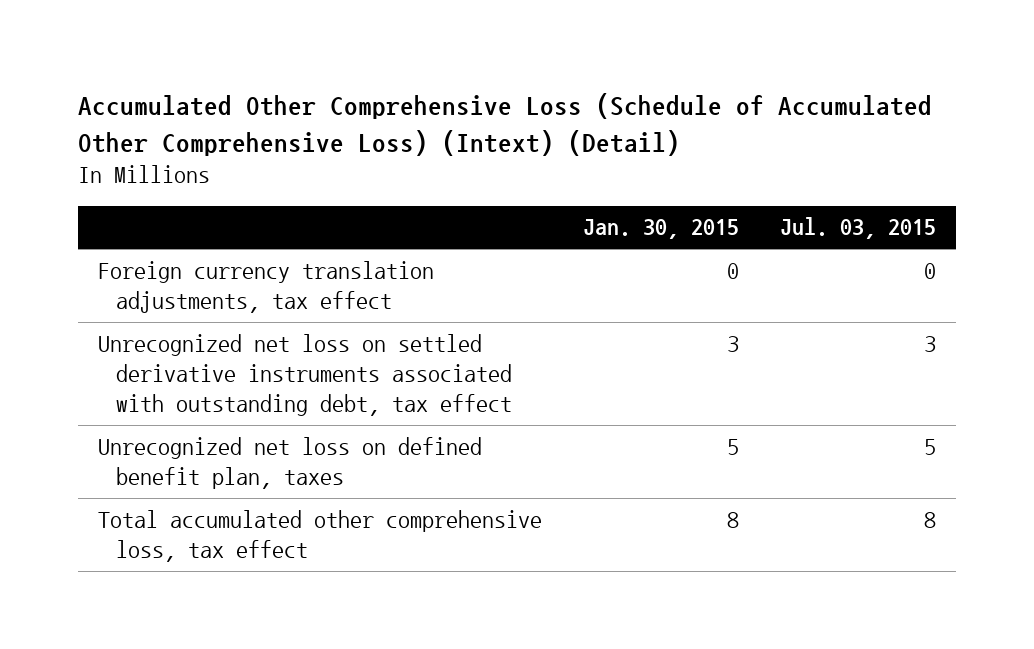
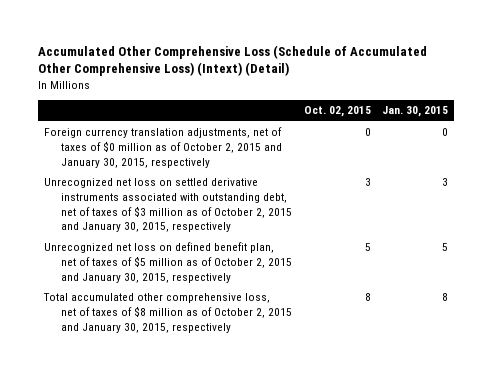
- | Jan. 30, 2015 | Jul. 03, 2015
+ | Oct. 02, 2015 | Jan. 30, 2015
- Foreign currency translation adjustments, tax effect | 0 | 0
- Unrecognized net loss on settled derivative instruments associated with outstanding debt, tax effect | 3 | 3
- Unrecognized net loss on defined benefit plan, taxes | 5 | 5
- Total accumulated other comprehensive loss, tax effect | 8 | 8
+ Foreign currency translation adjustments, net of taxes of $0 million as of October 2, 2015 and January 30, 2015, respectively | 0 | 0
+ Unrecognized net loss on settled derivative instruments associated with outstanding debt, net of taxes of $3 million as of October 2, 2015 and January 30, 2015, respectively | 3 | 3
+ Unrecognized net loss on defined benefit plan, net of taxes of $5 million as of October 2, 2015 and January 30, 2015, respectively | 5 | 5
+ Total accumulated other comprehensive loss, net of taxes of $8 million as of October 2, 2015 and January 30, 2015, respectively | 8 | 8

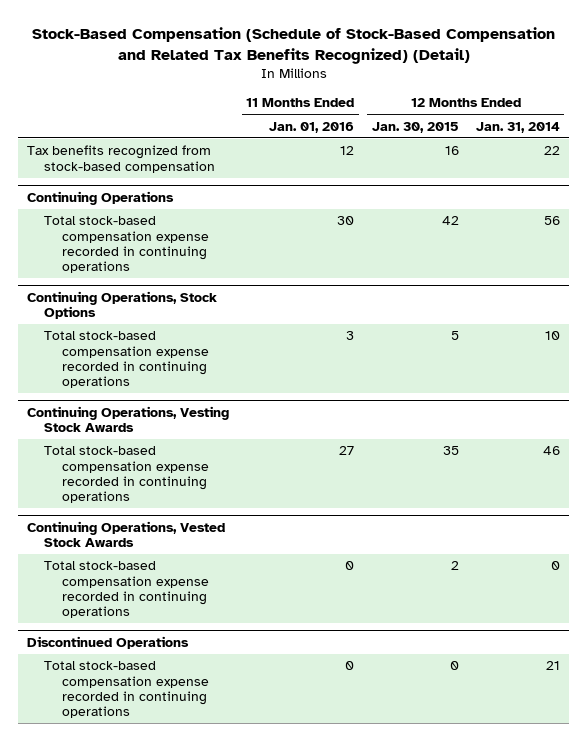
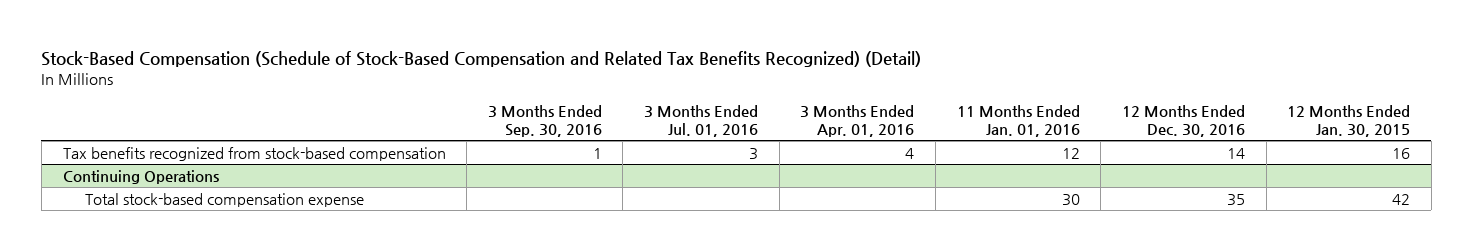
- | 11 Months Ended Jan. 01, 2016 | 12 Months Ended Jan. 30, 2015 | 12 Months Ended Jan. 31, 2014
+ | 3 Months Ended Sep. 30, 2016 | 3 Months Ended Jul. 01, 2016 | 3 Months Ended Apr. 01, 2016 | 11 Months Ended Jan. 01, 2016 | 12 Months Ended Dec. 30, 2016 | 12 Months Ended Jan. 30, 2015
@ Continuing Operations
- Total stock-based compensation expense recorded in continuing operations | 30 | 42 | 56
- Continuing Operations, Stock Options
- Total stock-based compensation expense recorded in continuing operations | 3 | 5 | 10
- Continuing Operations, Vesting Stock Awards
- Total stock-based compensation expense recorded in continuing operations | 27 | 35 | 46
- Continuing Operations, Vested Stock Awards
- Total stock-based compensation expense recorded in continuing operations | 0 | 2 | 0
- Discontinued Operations
- Total stock-based compensation expense recorded in continuing operations | 0 | 0 | 21
@ Continuing Operations
+ Total stock-based compensation expense | | | | 30 | 35 | 42

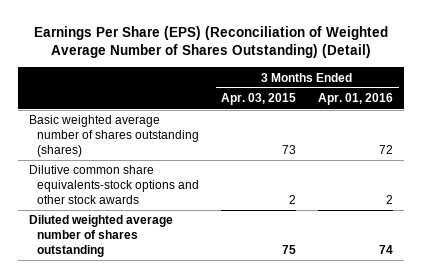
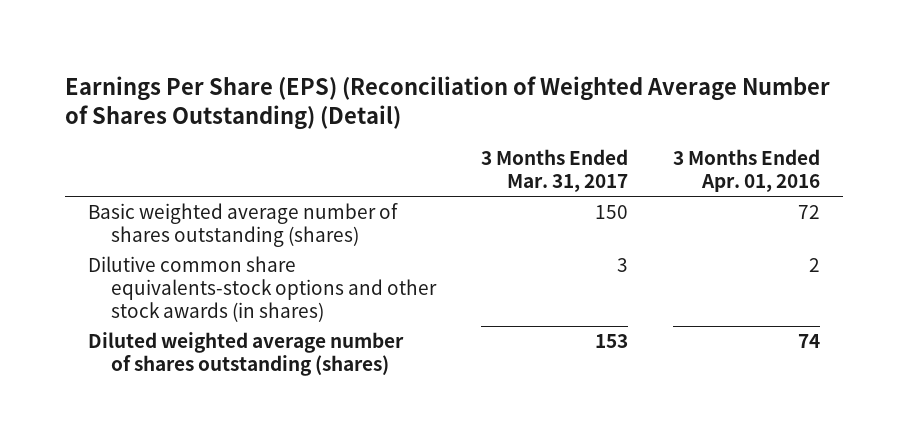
- | 3 Months Ended Apr. 03, 2015 | 3 Months Ended Apr. 01, 2016
+ | 3 Months Ended Mar. 31, 2017 | 3 Months Ended Apr. 01, 2016
- Dilutive common share equivalents-stock options and other stock awards | 2 | 2
- Diluted weighted average number of shares outstanding | 75 | 74
+ Dilutive common share equivalents-stock options and other stock awards (in shares) | 3 | 2
+ Diluted weighted average number of shares outstanding (shares) | 153 | 74

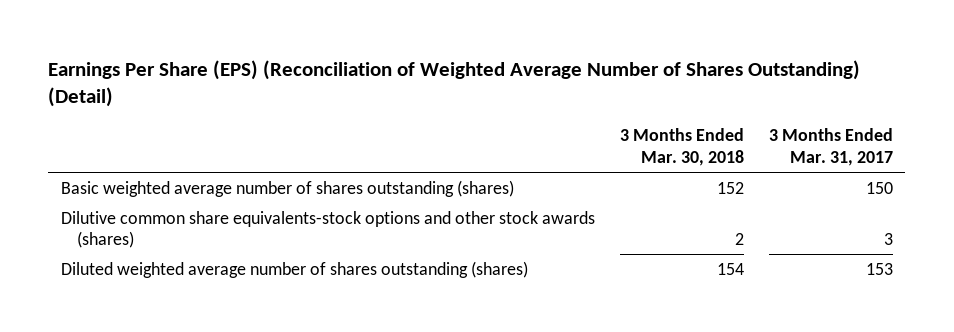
- | 3 Months Ended Mar. 31, 2017 | 3 Months Ended Apr. 01, 2016
+ | 3 Months Ended Mar. 30, 2018 | 3 Months Ended Mar. 31, 2017
- Dilutive common share equivalents-stock options and other stock awards (in shares) | 3 | 2
+ Dilutive common share equivalents-stock options and other stock awards (shares) | 2 | 3

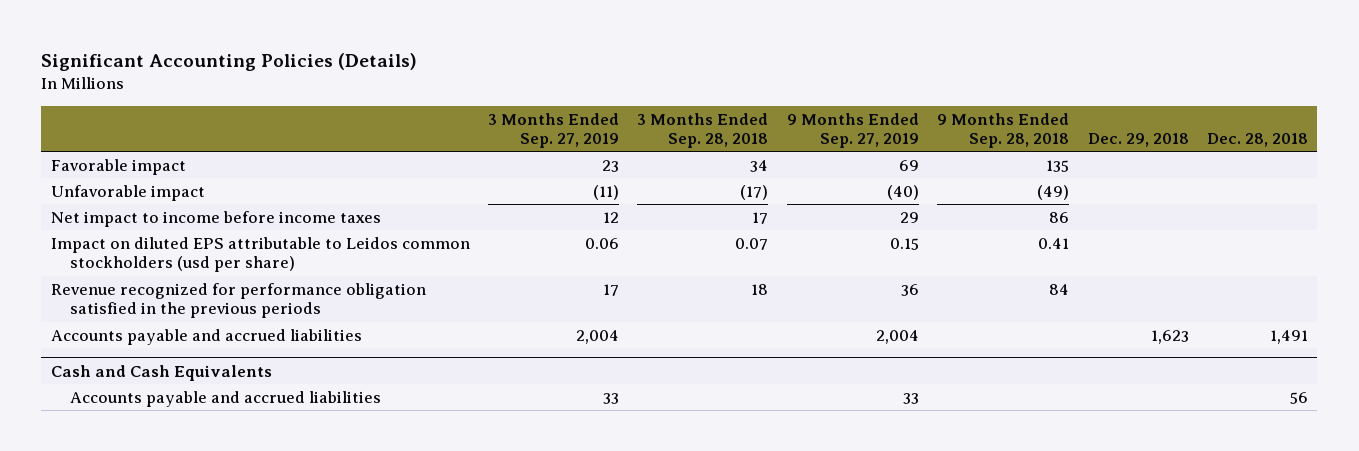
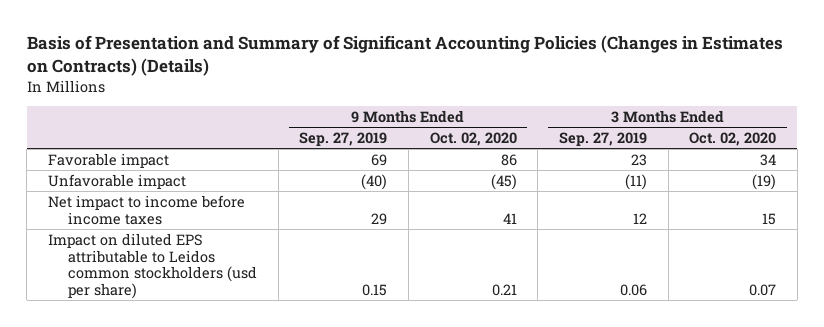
- Significant Accounting Policies (Details)
+ Basis of Presentation and Summary of Significant Accounting Policies (Changes in Estimates on Contracts) (Details)
- | 3 Months Ended Sep. 27, 2019 | 3 Months Ended Sep. 28, 2018 | 9 Months Ended Sep. 27, 2019 | 9 Months Ended Sep. 28, 2018 | Dec. 29, 2018 | Dec. 28, 2018
+ | 9 Months Ended Sep. 27, 2019 | 9 Months Ended Oct. 02, 2020 | 3 Months Ended Sep. 27, 2019 | 3 Months Ended Oct. 02, 2020
- Revenue recognized for performance obligation satisfied in the previous periods | 17 | 18 | 36 | 84 | |
- Accounts payable and accrued liabilities | 2,004 | | 2,004 | | 1,623 | 1,491
- Cash and Cash Equivalents
- Accounts payable and accrued liabilities | 33 | | 33 | | | 56

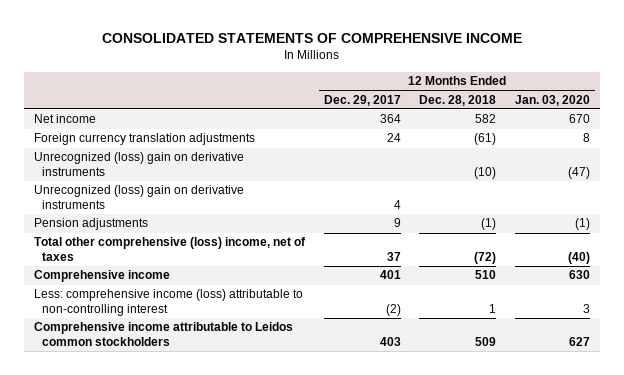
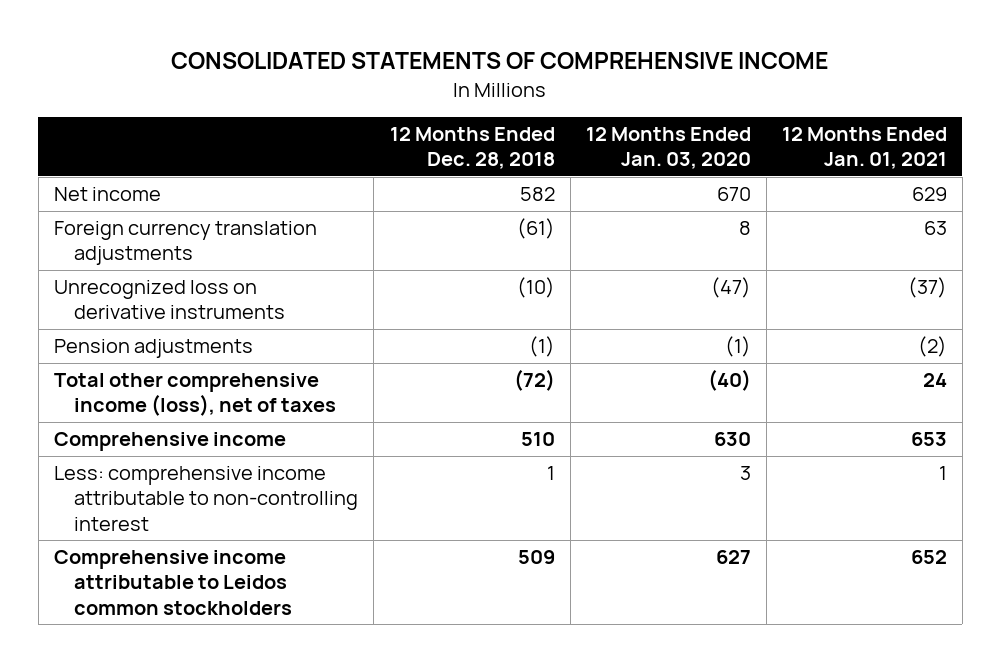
- | 12 Months Ended Dec. 29, 2017 | 12 Months Ended Dec. 28, 2018 | 12 Months Ended Jan. 03, 2020
+ | 12 Months Ended Dec. 28, 2018 | 12 Months Ended Jan. 03, 2020 | 12 Months Ended Jan. 01, 2021
- Unrecognized (loss) gain on derivative instruments | | (10) | (47)
- Unrecognized (loss) gain on derivative instruments | 4 | |
+ Unrecognized loss on derivative instruments | (10) | (47) | (37)
- Total other comprehensive (loss) income, net of taxes | 37 | (72) | (40)
+ Total other comprehensive income (loss), net of taxes | (72) | (40) | 24
- Less: comprehensive income (loss) attributable to non-controlling interest | (2) | 1 | 3
+ Less: comprehensive income attributable to non-controlling interest | 1 | 3 | 1

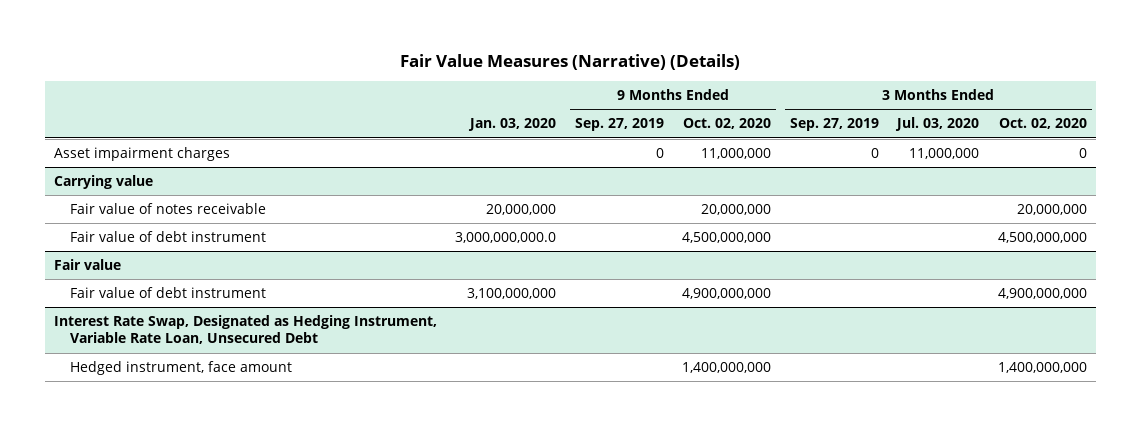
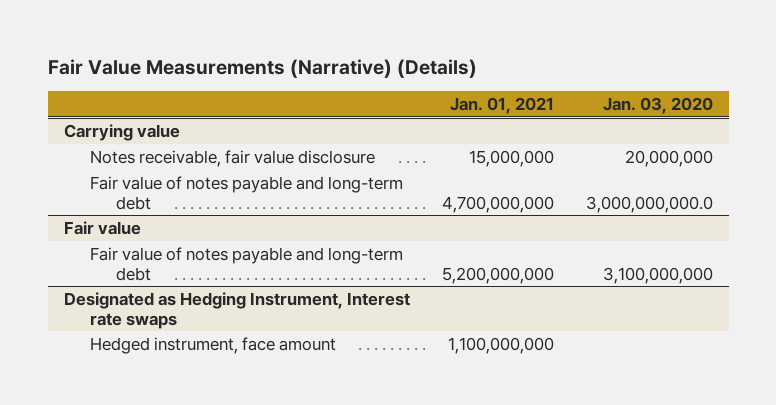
- Fair Value Measures (Narrative) (Details)
+ Fair Value Measurements (Narrative) (Details)
- | Jan. 03, 2020 | 9 Months Ended Sep. 27, 2019 | 9 Months Ended Oct. 02, 2020 | 3 Months Ended Sep. 27, 2019 | 3 Months Ended Jul. 03, 2020 | 3 Months Ended Oct. 02, 2020
+ | Jan. 01, 2021 | Jan. 03, 2020
- Asset impairment charges | | 0 | 11,000,000 | 0 | 11,000,000 | 0
@ Carrying value
- Fair value of notes receivable | 20,000,000 | | 20,000,000 | | | 20,000,000
- Fair value of debt instrument | 3,000,000,000.0 | | 4,500,000,000 | | | 4,500,000,000
+ Notes receivable, fair value disclosure | 15,000,000 | 20,000,000
+ Fair value of notes payable and long-term debt | 4,700,000,000 | 3,000,000,000.0
@ Fair value
- Fair value of debt instrument | 3,100,000,000 | | 4,900,000,000 | | | 4,900,000,000
- Interest Rate Swap, Designated as Hedging Instrument, Variable Rate Loan, Unsecured Debt
@ Fair value
+ Fair value of notes payable and long-term debt | 5,200,000,000 | 3,100,000,000
+ Designated as Hedging Instrument, Interest rate swaps

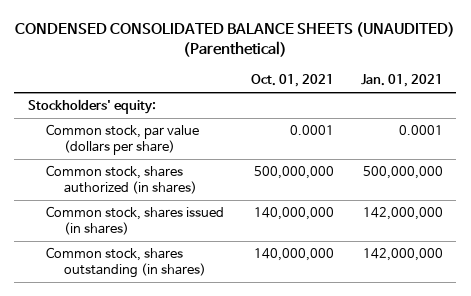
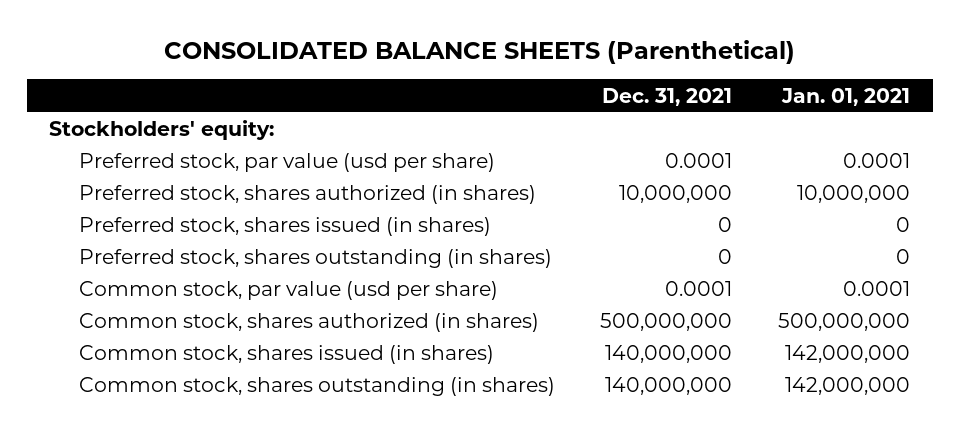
- CONDENSED CONSOLIDATED BALANCE SHEETS (UNAUDITED) (Parenthetical)
+ CONSOLIDATED BALANCE SHEETS (Parenthetical)
- | Oct. 01, 2021 | Jan. 01, 2021
+ | Dec. 31, 2021 | Jan. 01, 2021
- Common stock, par value (dollars per share) | 0.0001 | 0.0001
+ Preferred stock, par value (usd per share) | 0.0001 | 0.0001
+ Preferred stock, shares authorized (in shares) | 10,000,000 | 10,000,000
+ Preferred stock, shares issued (in shares) | 0 | 0
+ Preferred stock, shares outstanding (in shares) | 0 | 0
+ Common stock, par value (usd per share) | 0.0001 | 0.0001

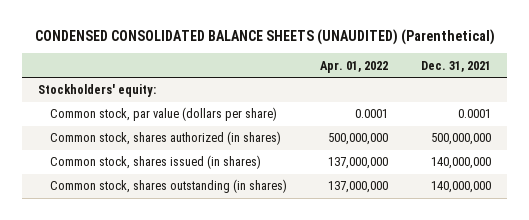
- CONSOLIDATED BALANCE SHEETS (Parenthetical)
+ CONDENSED CONSOLIDATED BALANCE SHEETS (UNAUDITED) (Parenthetical)
- | Dec. 31, 2021 | Jan. 01, 2021
+ | Apr. 01, 2022 | Dec. 31, 2021
- Preferred stock, par value (usd per share) | 0.0001 | 0.0001
- Preferred stock, shares authorized (in shares) | 10,000,000 | 10,000,000
- Preferred stock, shares issued (in shares) | 0 | 0
- Preferred stock, shares outstanding (in shares) | 0 | 0
- Common stock, par value (usd per share) | 0.0001 | 0.0001
+ Common stock, par value (dollars per share) | 0.0001 | 0.0001

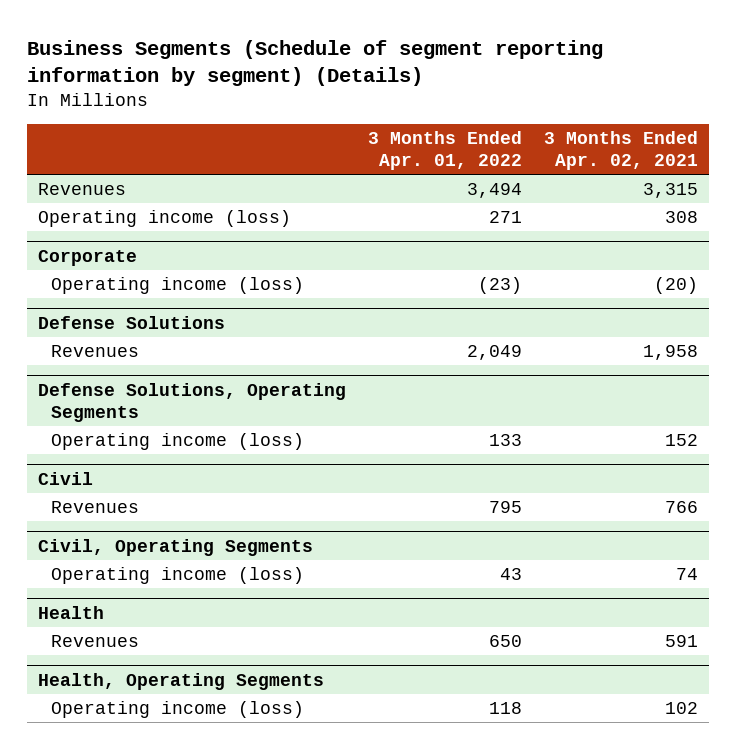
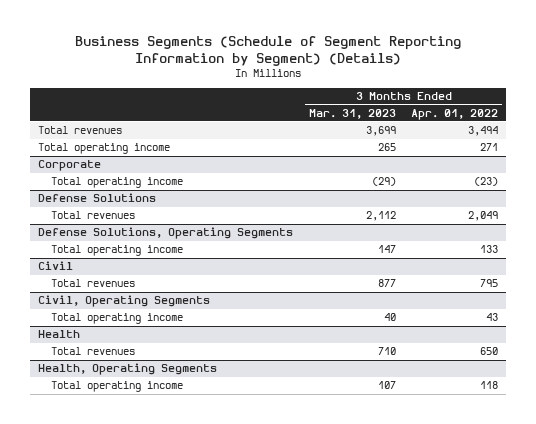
- Business Segments (Schedule of segment reporting information by segment) (Details)
+ Business Segments (Schedule of Segment Reporting Information by Segment) (Details)
- | 3 Months Ended Apr. 01, 2022 | 3 Months Ended Apr. 02, 2021
+ | 3 Months Ended Mar. 31, 2023 | 3 Months Ended Apr. 01, 2022
- Revenues | 3,494 | 3,315
- Operating income (loss) | 271 | 308
+ Total revenues | 3,699 | 3,494
+ Total operating income | 265 | 271
@ Corporate
- Operating income (loss) | (23) | (20)
+ Total operating income | (29) | (23)
@ Defense Solutions
- Revenues | 2,049 | 1,958
+ Total revenues | 2,112 | 2,049
@ Defense Solutions, Operating Segments
- Operating income (loss) | 133 | 152
+ Total operating income | 147 | 133
@ Civil
- Revenues | 795 | 766
+ Total revenues | 877 | 795
@ Civil, Operating Segments
- Operating income (loss) | 43 | 74
+ Total operating income | 40 | 43
@ Health
- Revenues | 650 | 591
+ Total revenues | 710 | 650
@ Health, Operating Segments
- Operating income (loss) | 118 | 102
+ Total operating income | 107 | 118

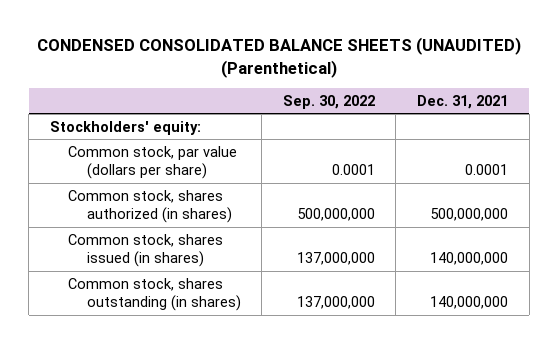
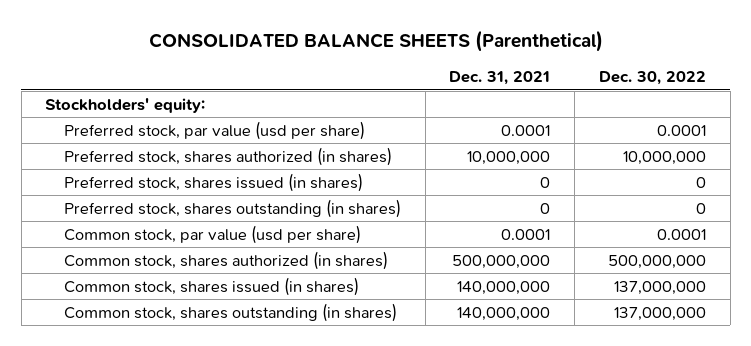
- CONDENSED CONSOLIDATED BALANCE SHEETS (UNAUDITED) (Parenthetical)
+ CONSOLIDATED BALANCE SHEETS (Parenthetical)
- | Sep. 30, 2022 | Dec. 31, 2021
+ | Dec. 31, 2021 | Dec. 30, 2022
- Common stock, par value (dollars per share) | 0.0001 | 0.0001
+ Preferred stock, par value (usd per share) | 0.0001 | 0.0001
+ Preferred stock, shares authorized (in shares) | 10,000,000 | 10,000,000
+ Preferred stock, shares issued (in shares) | 0 | 0
+ Preferred stock, shares outstanding (in shares) | 0 | 0
+ Common stock, par value (usd per share) | 0.0001 | 0.0001

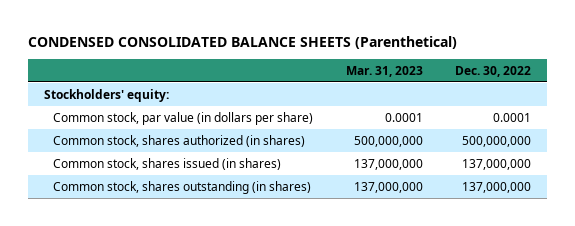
- CONSOLIDATED BALANCE SHEETS (Parenthetical)
+ CONDENSED CONSOLIDATED BALANCE SHEETS (Parenthetical)
- | Dec. 31, 2021 | Dec. 30, 2022
+ | Mar. 31, 2023 | Dec. 30, 2022
- Preferred stock, par value (usd per share) | 0.0001 | 0.0001
- Preferred stock, shares authorized (in shares) | 10,000,000 | 10,000,000
- Preferred stock, shares issued (in shares) | 0 | 0
- Preferred stock, shares outstanding (in shares) | 0 | 0
- Common stock, par value (usd per share) | 0.0001 | 0.0001
+ Common stock, par value (in dollars per share) | 0.0001 | 0.0001

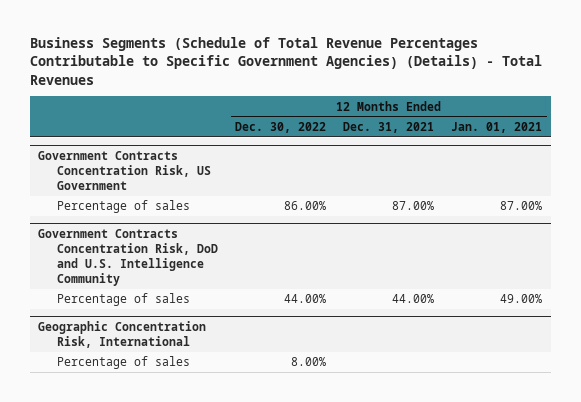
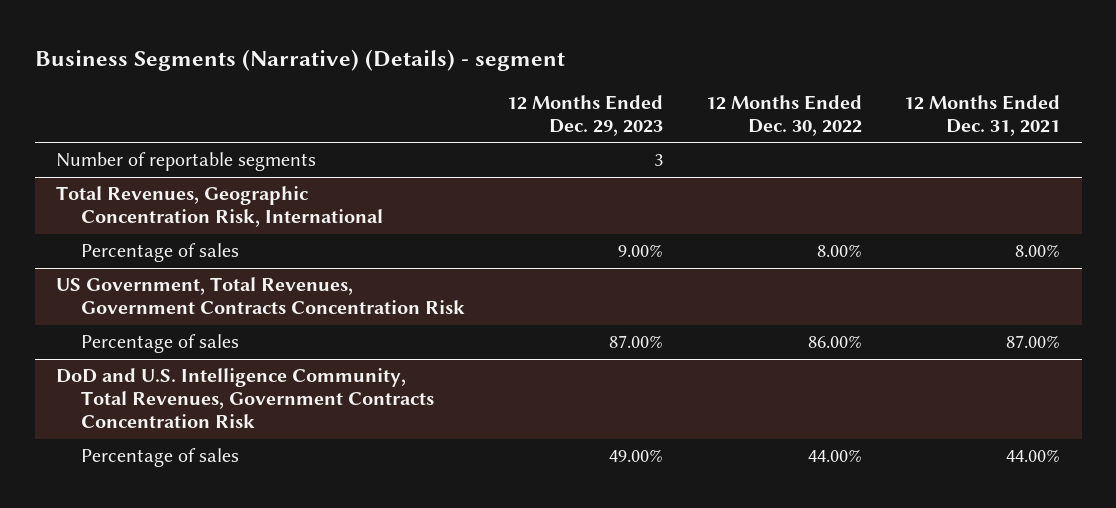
- Business Segments (Schedule of Total Revenue Percentages Contributable to Specific Government Agencies) (Details) - Total Revenues
+ Business Segments (Narrative) (Details) - segment
- | 12 Months Ended Dec. 30, 2022 | 12 Months Ended Dec. 31, 2021 | 12 Months Ended Jan. 01, 2021
+ | 12 Months Ended Dec. 29, 2023 | 12 Months Ended Dec. 30, 2022 | 12 Months Ended Dec. 31, 2021
- Government Contracts Concentration Risk, US Government
+ Number of reportable segments | 3 | |
+ Total Revenues, Geographic Concentration Risk, International
+ Percentage of sales | 9.00% | 8.00% | 8.00%
+ US Government, Total Revenues, Government Contracts Concentration Risk
- Government Contracts Concentration Risk, DoD and U.S. Intelligence Community
+ DoD and U.S. Intelligence Community, Total Revenues, Government Contracts Concentration Risk
- Geographic Concentration Risk, International
- Percentage of sales | 8.00% | |

